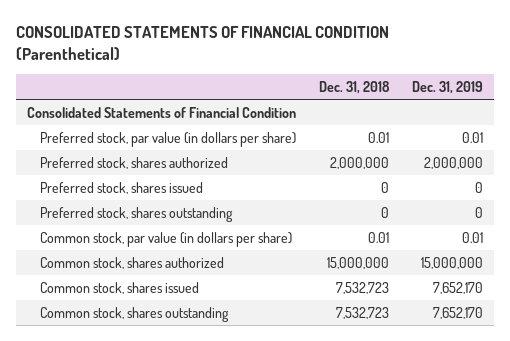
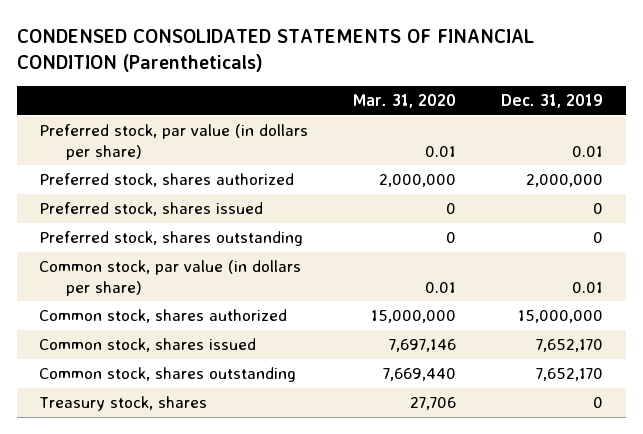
- CONSOLIDATED STATEMENTS OF FINANCIAL CONDITION (Parenthetical)
+ CONDENSED CONSOLIDATED STATEMENTS OF FINANCIAL CONDITION (Parentheticals)
- | Dec. 31, 2018 | Dec. 31, 2019
+ | Mar. 31, 2020 | Dec. 31, 2019
- Consolidated Statements of Financial Condition
+ Treasury stock, shares | 27,706 | 0

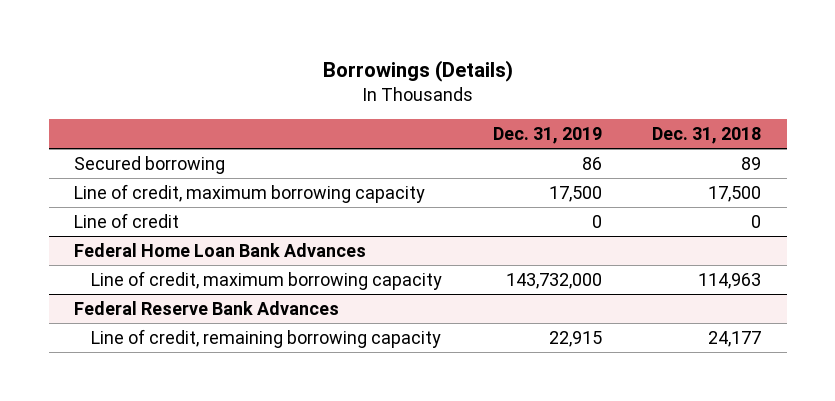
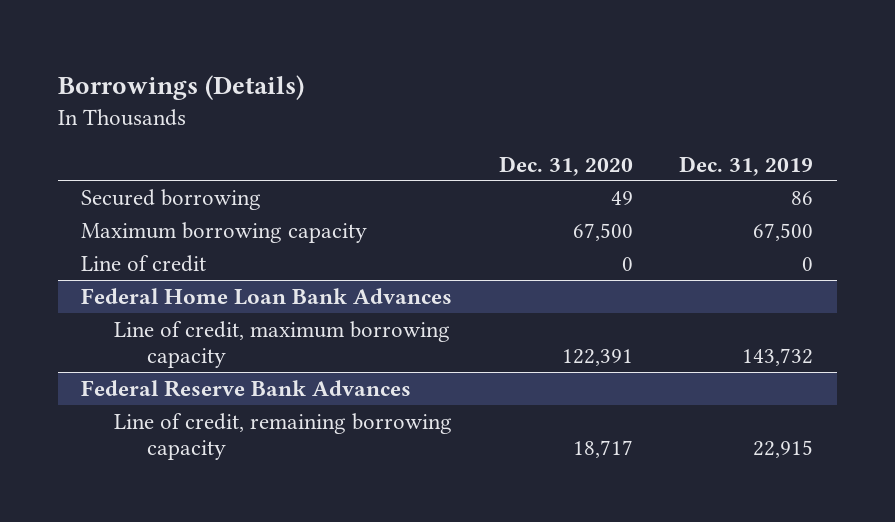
- | Dec. 31, 2019 | Dec. 31, 2018
+ | Dec. 31, 2020 | Dec. 31, 2019
- Line of credit, maximum borrowing capacity | 17,500 | 17,500
+ Maximum borrowing capacity | 67,500 | 67,500
@ Federal Home Loan Bank Advances
- Line of credit, maximum borrowing capacity | 143,732,000 | 114,963
+ Line of credit, maximum borrowing capacity | 122,391 | 143,732

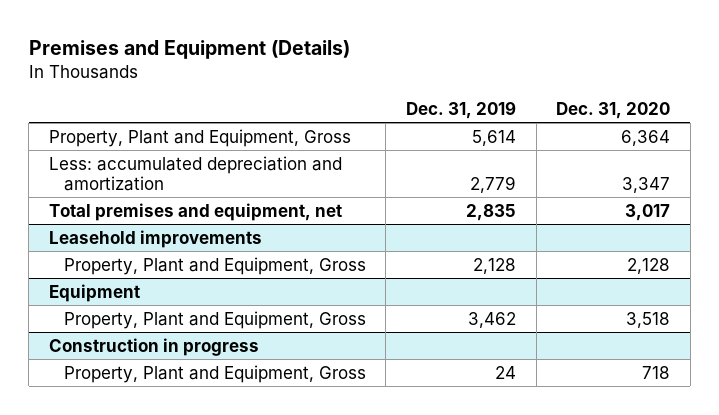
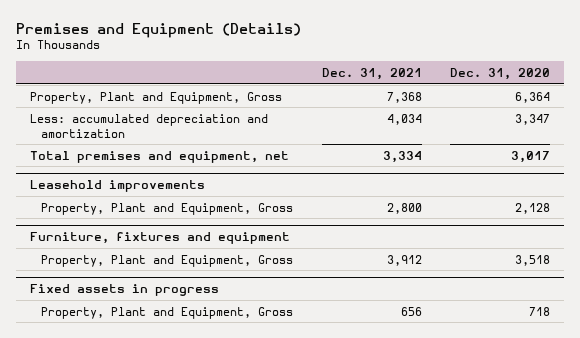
- | Dec. 31, 2019 | Dec. 31, 2020
+ | Dec. 31, 2021 | Dec. 31, 2020
- Equipment
+ Furniture, fixtures and equipment
- Construction in progress
+ Fixed assets in progress

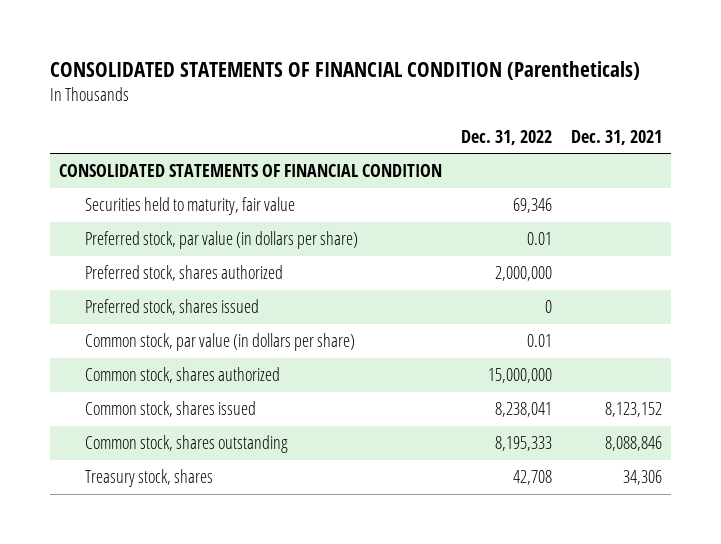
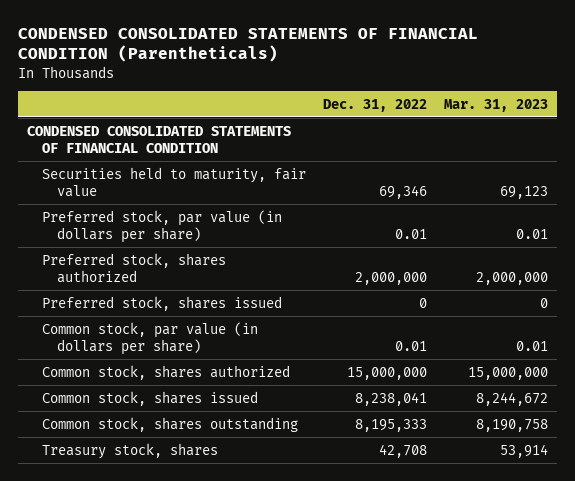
- CONSOLIDATED STATEMENTS OF FINANCIAL CONDITION (Parentheticals)
+ CONDENSED CONSOLIDATED STATEMENTS OF FINANCIAL CONDITION (Parentheticals)
- | Dec. 31, 2022 | Dec. 31, 2021
+ | Dec. 31, 2022 | Mar. 31, 2023
- CONSOLIDATED STATEMENTS OF FINANCIAL CONDITION
+ CONDENSED CONSOLIDATED STATEMENTS OF FINANCIAL CONDITION

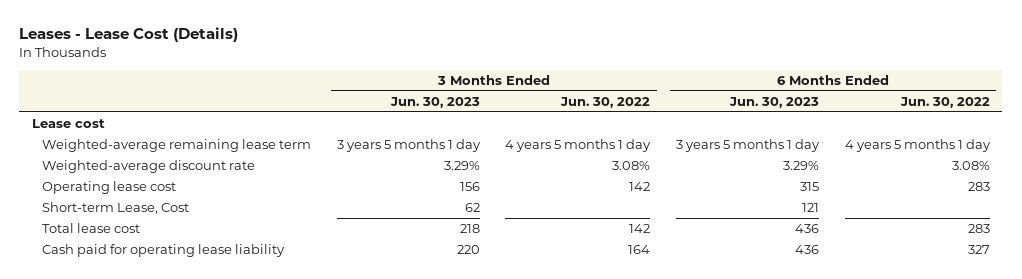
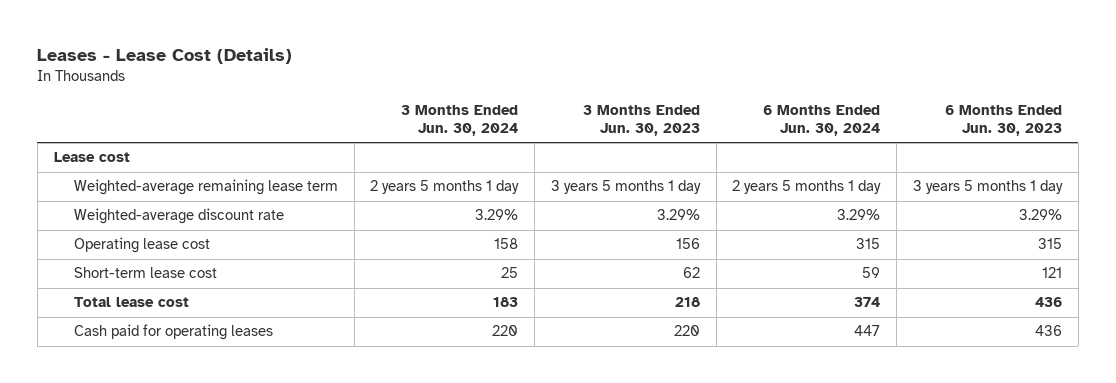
- | 3 Months Ended Jun. 30, 2023 | 3 Months Ended Jun. 30, 2022 | 6 Months Ended Jun. 30, 2023 | 6 Months Ended Jun. 30, 2022
+ | 3 Months Ended Jun. 30, 2024 | 3 Months Ended Jun. 30, 2023 | 6 Months Ended Jun. 30, 2024 | 6 Months Ended Jun. 30, 2023
- Short-term Lease, Cost | 62 | | 121 |
+ Short-term lease cost | 25 | 62 | 59 | 121
- Cash paid for operating lease liability | 220 | 164 | 436 | 327
+ Cash paid for operating leases | 220 | 220 | 447 | 436

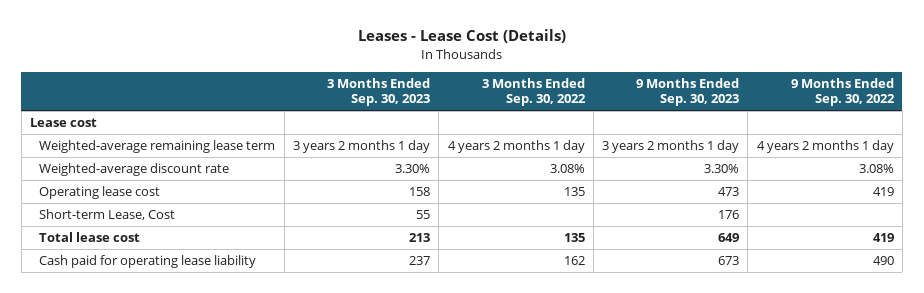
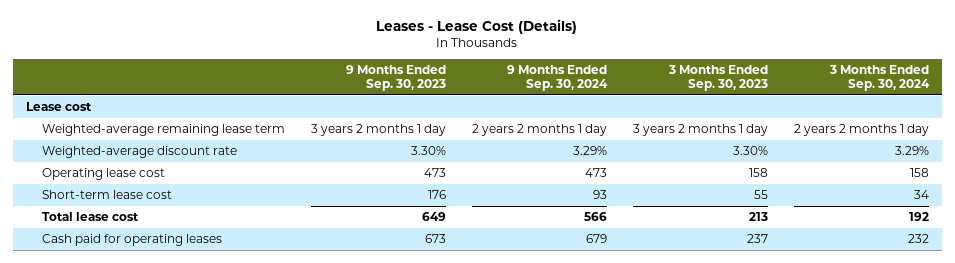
- | 3 Months Ended Sep. 30, 2023 | 3 Months Ended Sep. 30, 2022 | 9 Months Ended Sep. 30, 2023 | 9 Months Ended Sep. 30, 2022
+ | 9 Months Ended Sep. 30, 2023 | 9 Months Ended Sep. 30, 2024 | 3 Months Ended Sep. 30, 2023 | 3 Months Ended Sep. 30, 2024
- Short-term Lease, Cost | 55 | | 176 |
+ Short-term lease cost | 176 | 93 | 55 | 34
- Cash paid for operating lease liability | 237 | 162 | 673 | 490
+ Cash paid for operating leases | 673 | 679 | 237 | 232

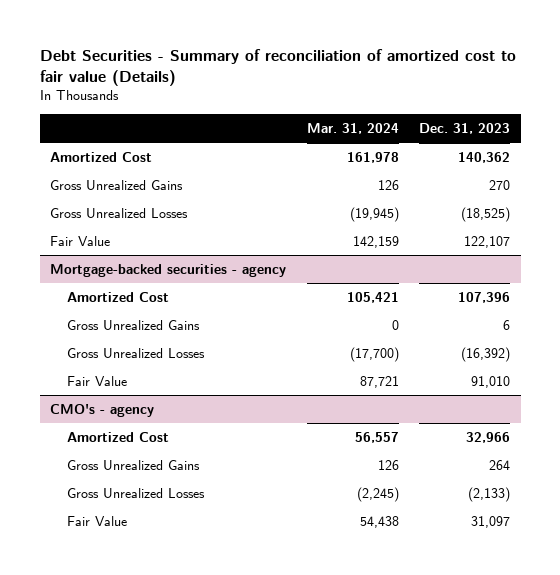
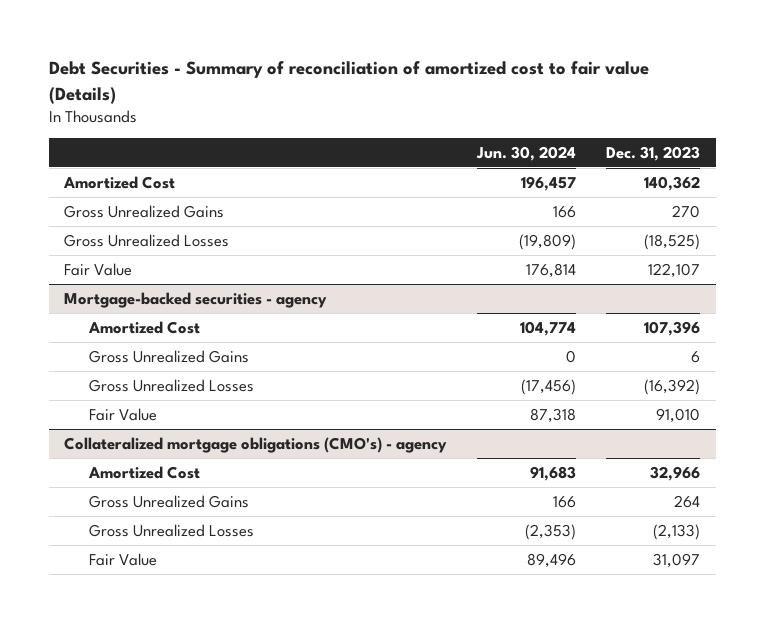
- | Mar. 31, 2024 | Dec. 31, 2023
+ | Jun. 30, 2024 | Dec. 31, 2023
- CMO's - agency
+ Collateralized mortgage obligations (CMO's) - agency

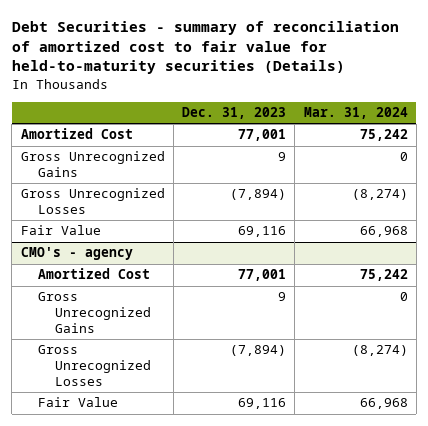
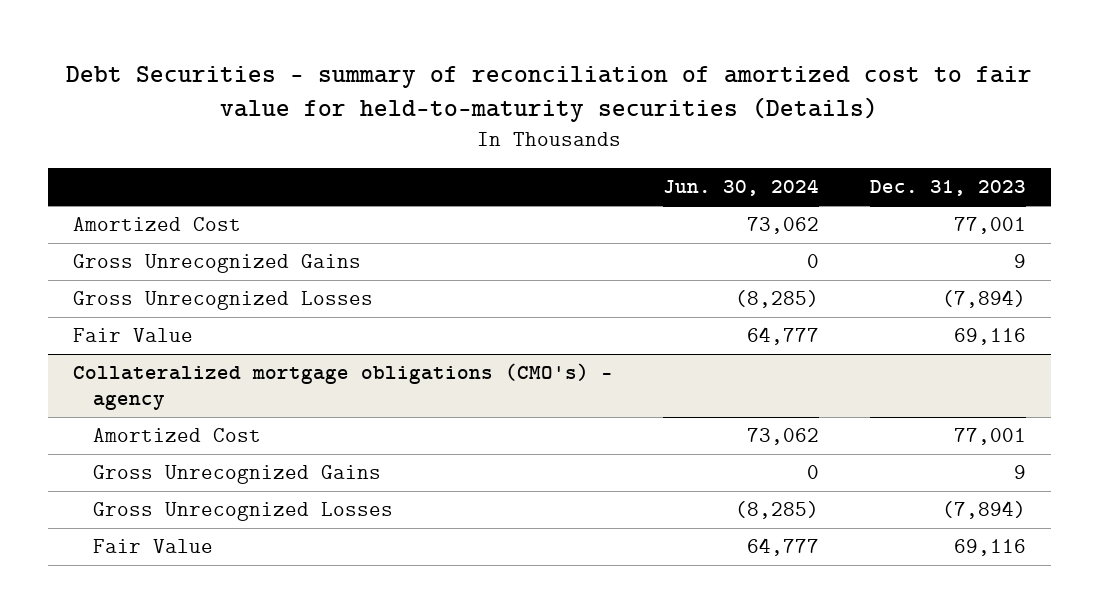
- | Dec. 31, 2023 | Mar. 31, 2024
+ | Jun. 30, 2024 | Dec. 31, 2023
- CMO's - agency
+ Collateralized mortgage obligations (CMO's) - agency

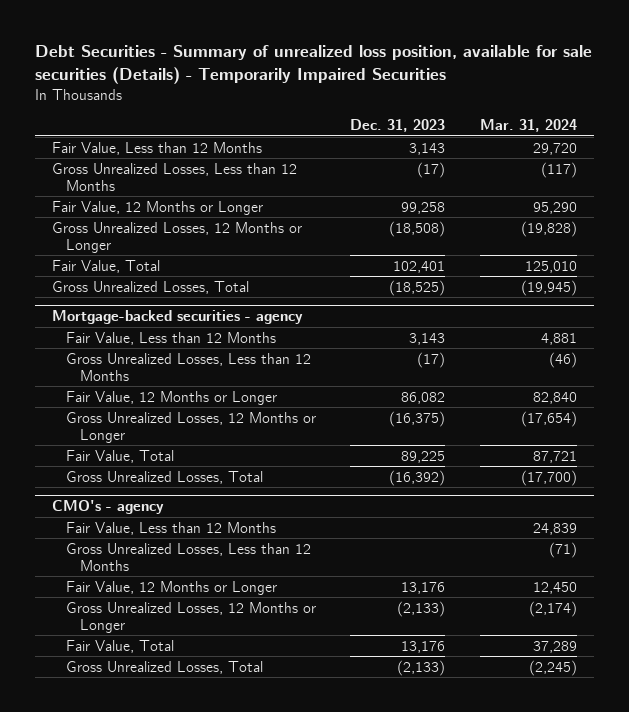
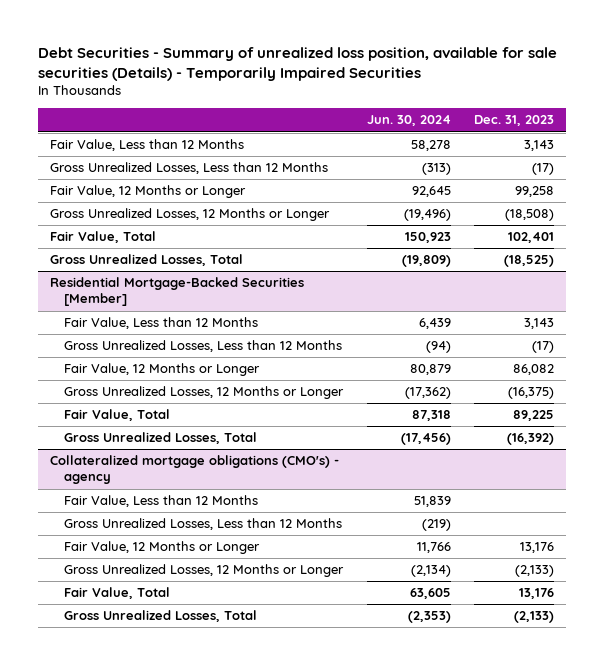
- | Dec. 31, 2023 | Mar. 31, 2024
+ | Jun. 30, 2024 | Dec. 31, 2023
- Mortgage-backed securities - agency
+ Residential Mortgage-Backed Securities [Member]
- CMO's - agency
+ Collateralized mortgage obligations (CMO's) - agency

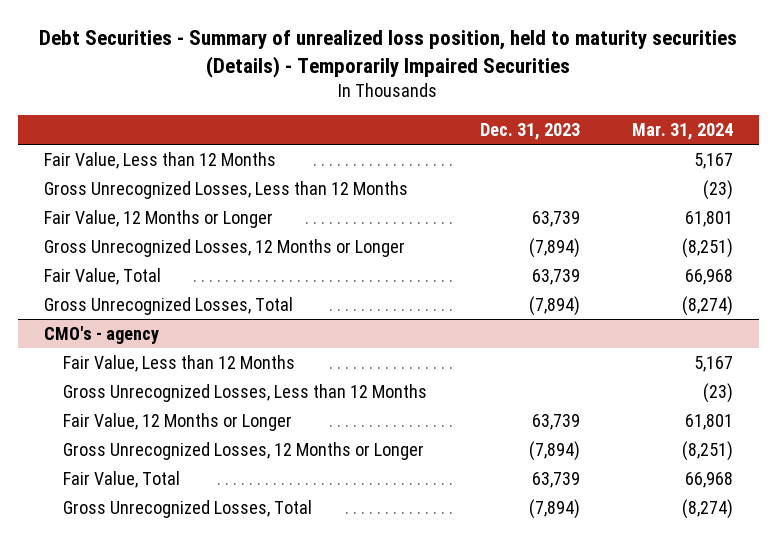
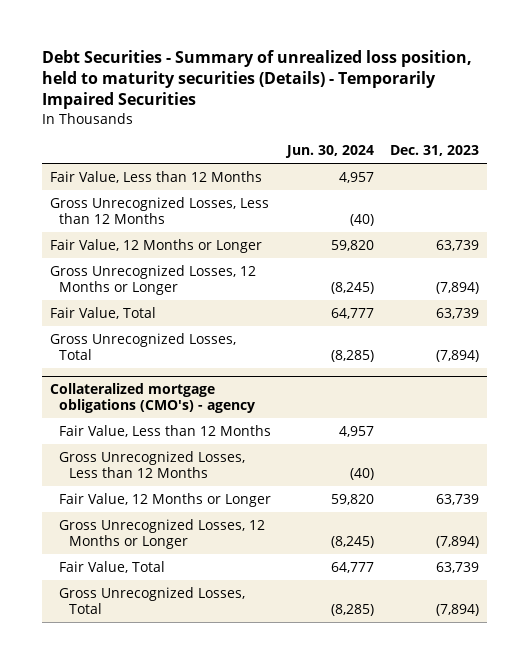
- | Dec. 31, 2023 | Mar. 31, 2024
+ | Jun. 30, 2024 | Dec. 31, 2023
- CMO's - agency
+ Collateralized mortgage obligations (CMO's) - agency

